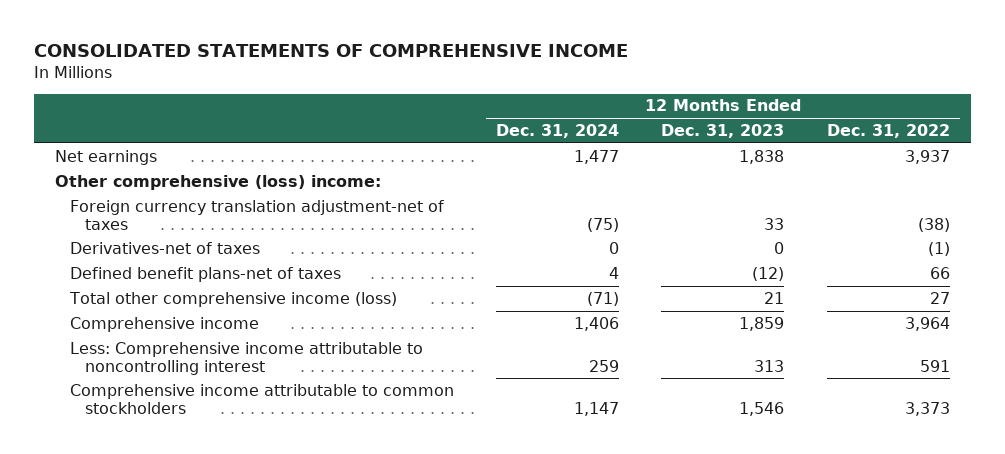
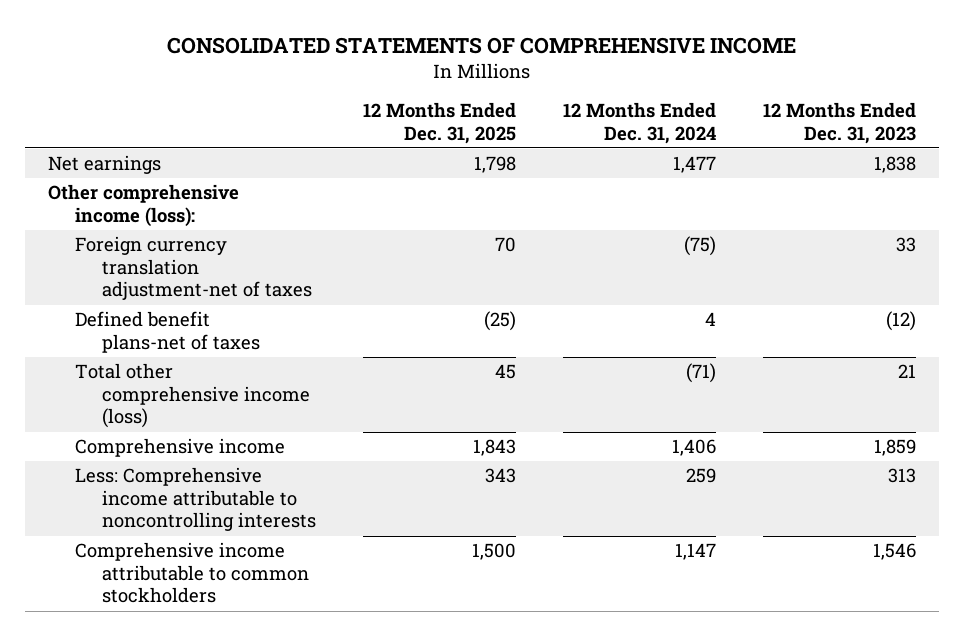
- | 12 Months Ended Dec. 31, 2024 | 12 Months Ended Dec. 31, 2023 | 12 Months Ended Dec. 31, 2022
+ | 12 Months Ended Dec. 31, 2025 | 12 Months Ended Dec. 31, 2024 | 12 Months Ended Dec. 31, 2023
- Other comprehensive (loss) income:
+ Other comprehensive income (loss):
- Derivatives-net of taxes | 0 | 0 | (1)
- Less: Comprehensive income attributable to noncontrolling interest | 259 | 313 | 591
+ Less: Comprehensive income attributable to noncontrolling interests | 343 | 259 | 313

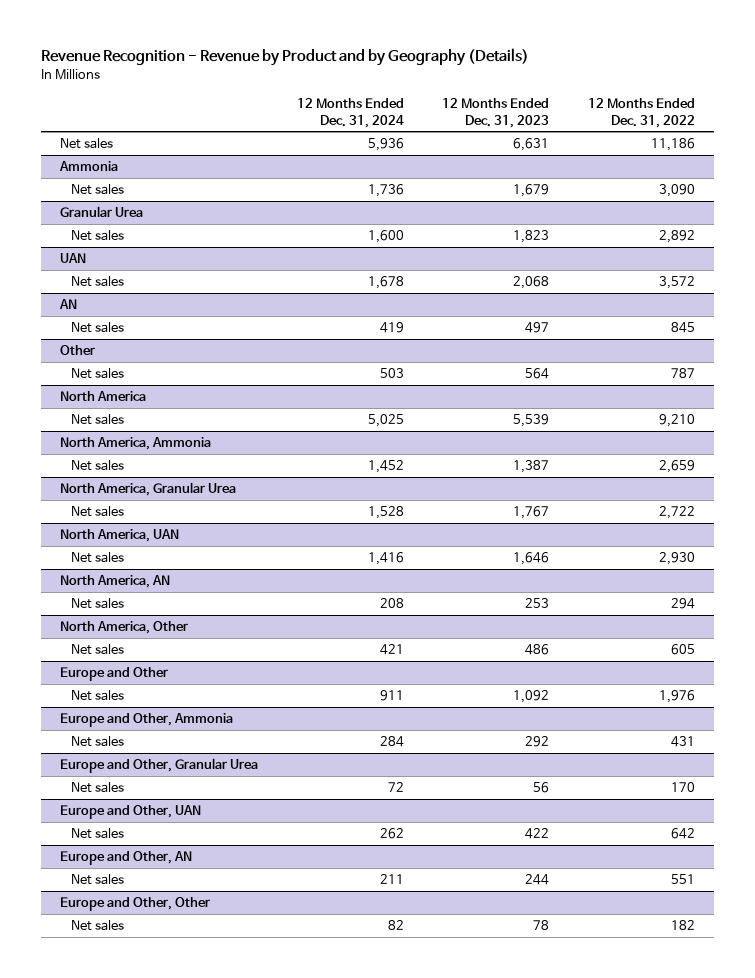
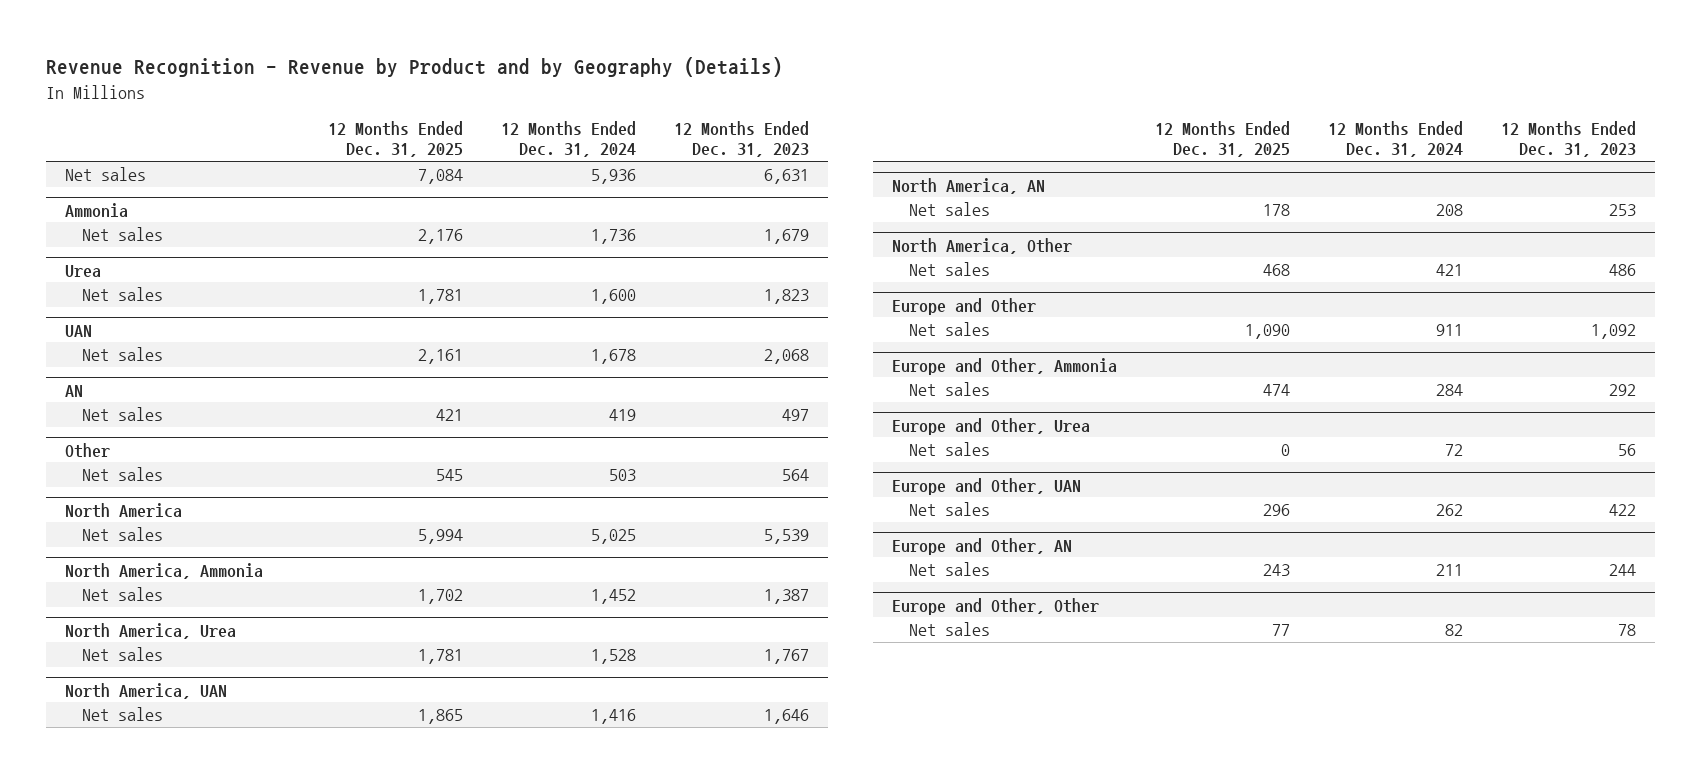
- | 12 Months Ended Dec. 31, 2024 | 12 Months Ended Dec. 31, 2023 | 12 Months Ended Dec. 31, 2022
+ | 12 Months Ended Dec. 31, 2025 | 12 Months Ended Dec. 31, 2024 | 12 Months Ended Dec. 31, 2023
- Granular Urea
+ Urea
- North America, Granular Urea
+ North America, Urea
- Europe and Other, Granular Urea
+ Europe and Other, Urea

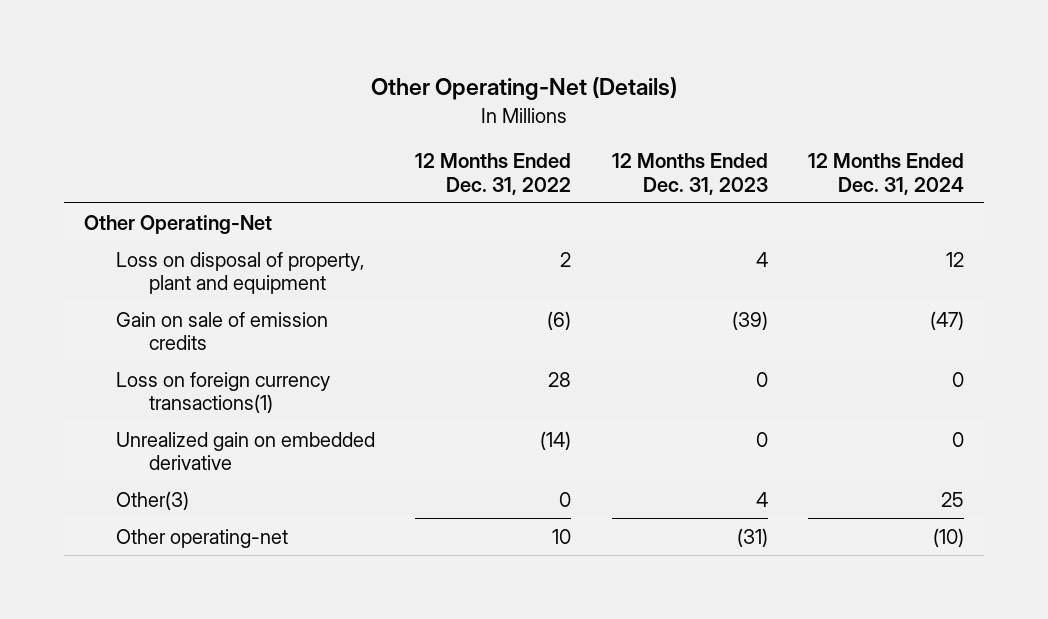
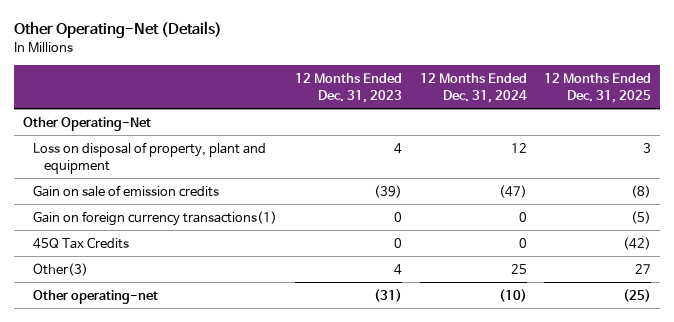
- | 12 Months Ended Dec. 31, 2022 | 12 Months Ended Dec. 31, 2023 | 12 Months Ended Dec. 31, 2024
+ | 12 Months Ended Dec. 31, 2023 | 12 Months Ended Dec. 31, 2024 | 12 Months Ended Dec. 31, 2025
- Loss on foreign currency transactions(1) | 28 | 0 | 0
- Unrealized gain on embedded derivative | (14) | 0 | 0
+ Gain on foreign currency transactions(1) | 0 | 0 | (5)
+ 45Q Tax Credits | 0 | 0 | (42)

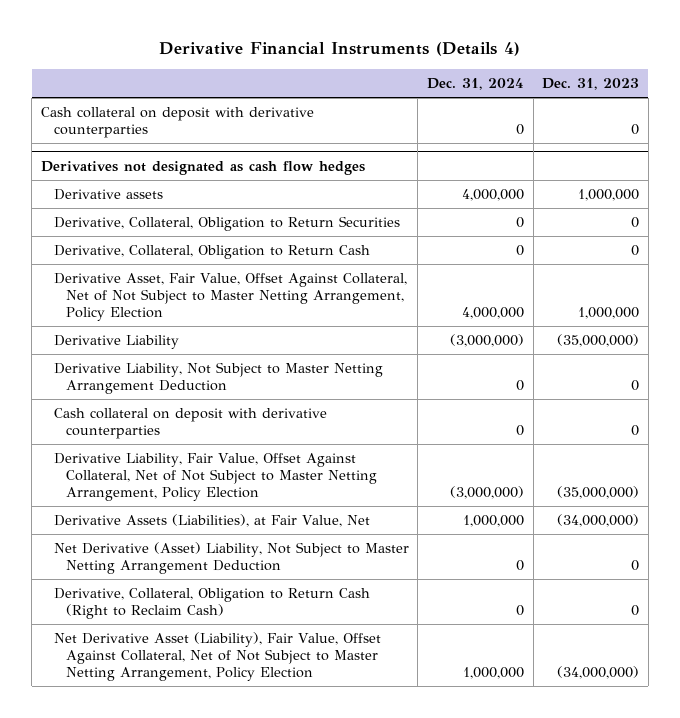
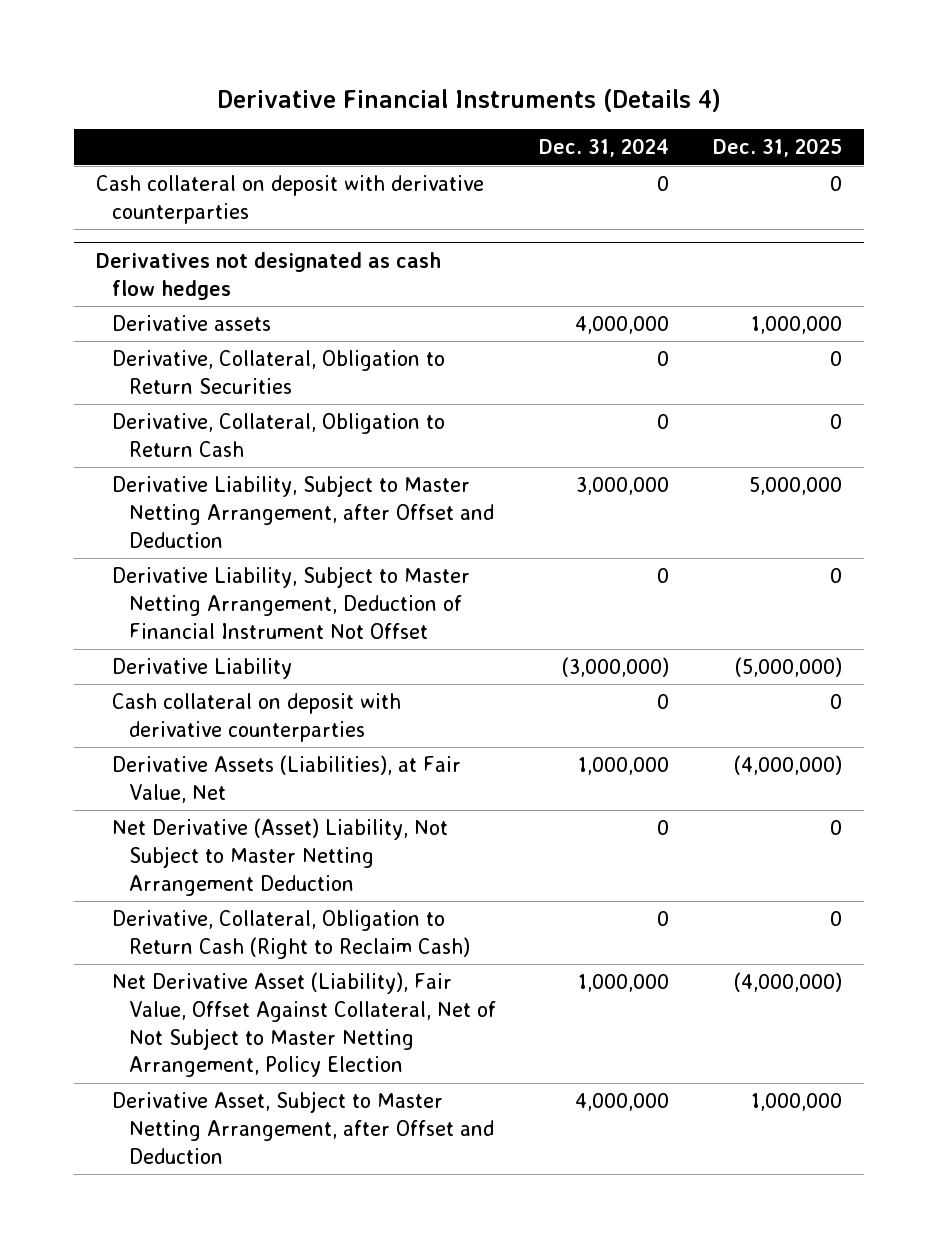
- | Dec. 31, 2024 | Dec. 31, 2023
+ | Dec. 31, 2024 | Dec. 31, 2025
@ Derivatives not designated as cash flow hedges
- Derivative Asset, Fair Value, Offset Against Collateral, Net of Not Subject to Master Netting Arrangement, Policy Election | 4,000,000 | 1,000,000
+ Derivative Liability, Subject to Master Netting Arrangement, after Offset and Deduction | 3,000,000 | 5,000,000
+ Derivative Liability, Subject to Master Netting Arrangement, Deduction of Financial Instrument Not Offset | 0 | 0
- Derivative Liability, Not Subject to Master Netting Arrangement Deduction | 0 | 0
- Derivative Liability, Fair Value, Offset Against Collateral, Net of Not Subject to Master Netting Arrangement, Policy Election | (3,000,000) | (35,000,000)
+ Derivative Asset, Subject to Master Netting Arrangement, after Offset and Deduction | 4,000,000 | 1,000,000

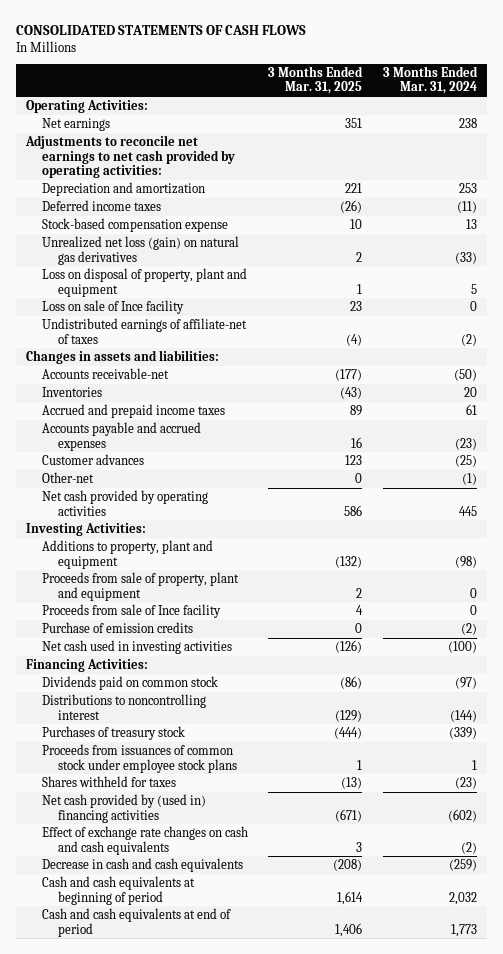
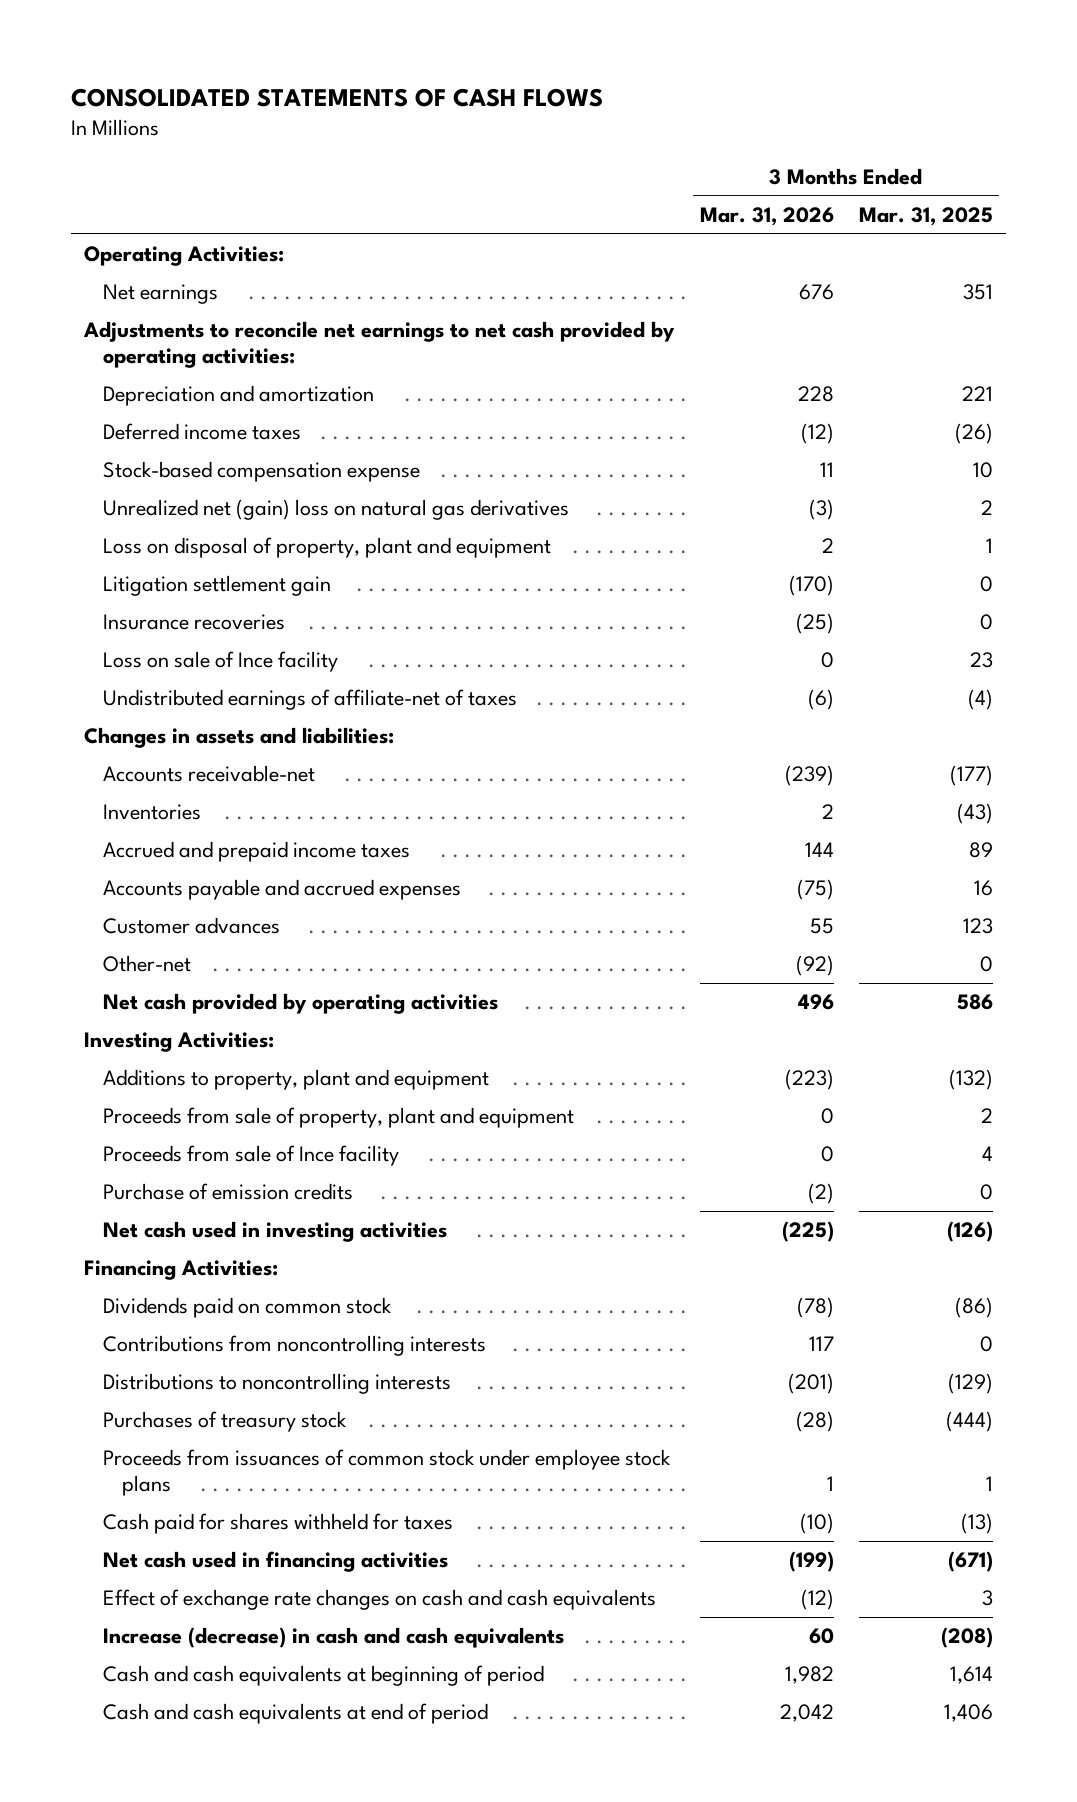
- | 3 Months Ended Mar. 31, 2025 | 3 Months Ended Mar. 31, 2024
+ | 3 Months Ended Mar. 31, 2026 | 3 Months Ended Mar. 31, 2025
- Unrealized net loss (gain) on natural gas derivatives | 2 | (33)
+ Unrealized net (gain) loss on natural gas derivatives | (3) | 2
+ Litigation settlement gain | (170) | 0
+ Insurance recoveries | (25) | 0
- Distributions to noncontrolling interest | (129) | (144)
+ Contributions from noncontrolling interests | 117 | 0
+ Distributions to noncontrolling interests | (201) | (129)
- Shares withheld for taxes | (13) | (23)
- Net cash provided by (used in) financing activities | (671) | (602)
+ Cash paid for shares withheld for taxes | (10) | (13)
+ Net cash used in financing activities | (199) | (671)
- Decrease in cash and cash equivalents | (208) | (259)
+ Increase (decrease) in cash and cash equivalents | 60 | (208)

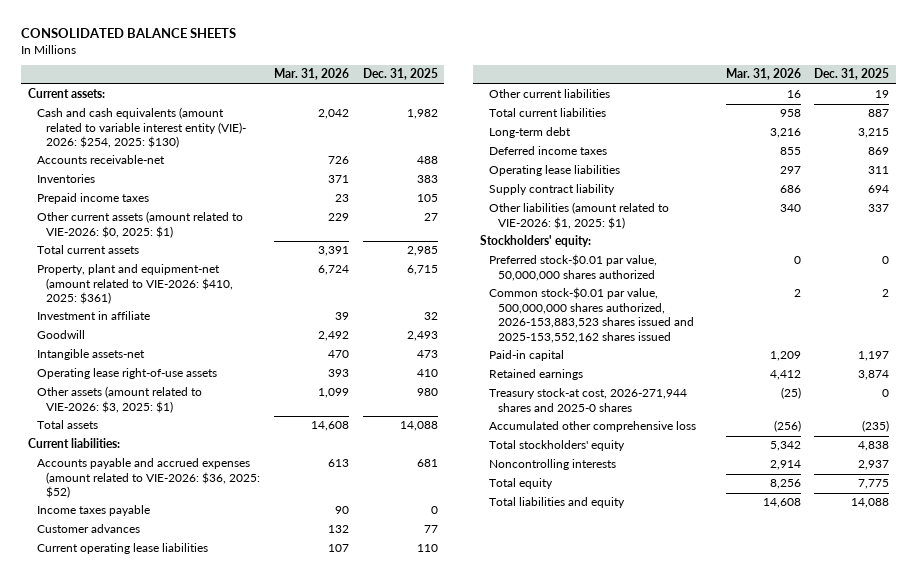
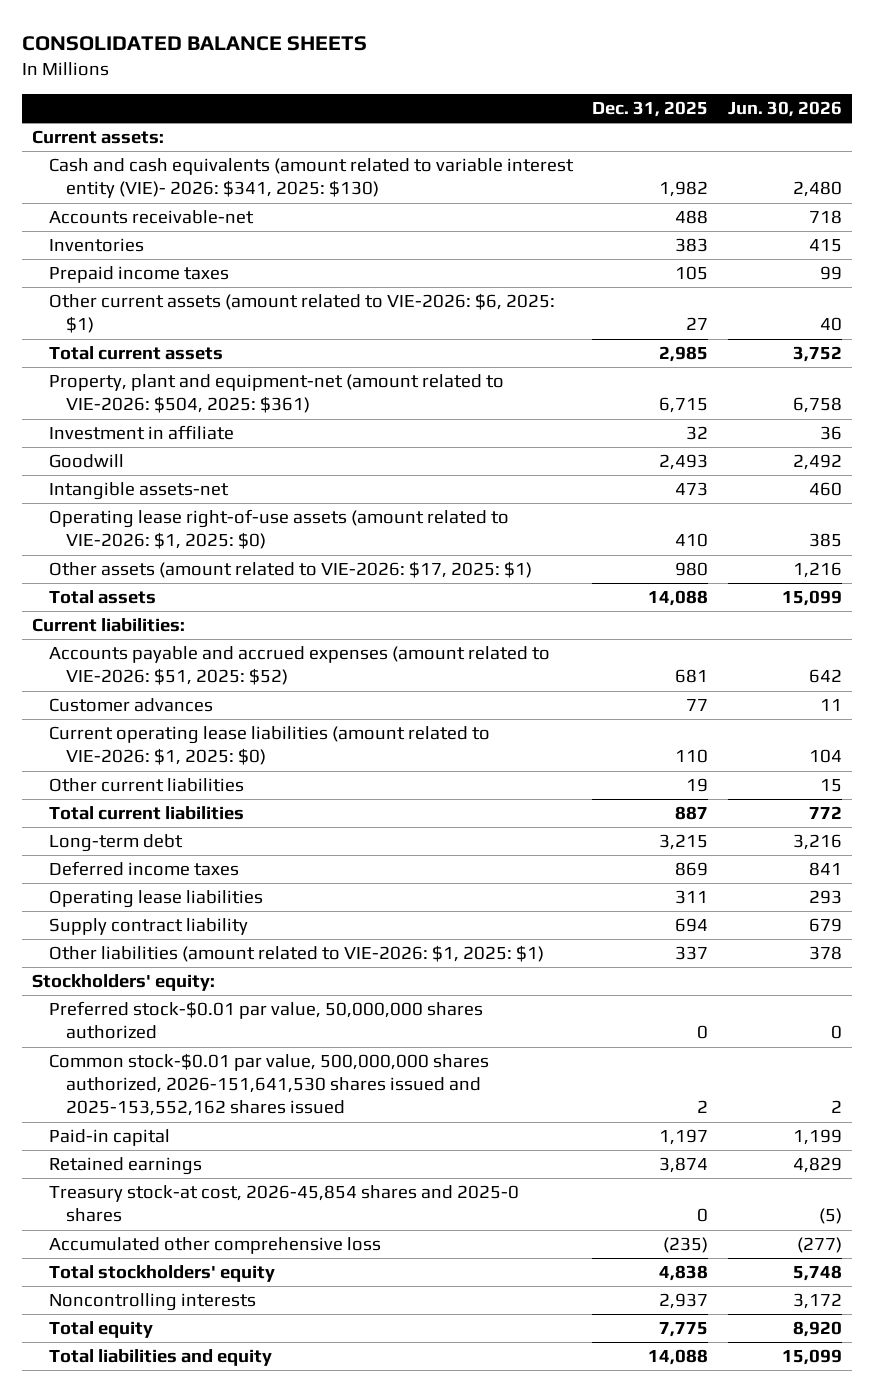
- | Mar. 31, 2026 | Dec. 31, 2025
+ | Dec. 31, 2025 | Jun. 30, 2026
- Cash and cash equivalents (amount related to variable interest entity (VIE)- 2026: $254, 2025: $130) | 2,042 | 1,982
+ Cash and cash equivalents (amount related to variable interest entity (VIE)- 2026: $341, 2025: $130) | 1,982 | 2,480
- Other current assets (amount related to VIE-2026: $0, 2025: $1) | 229 | 27
+ Other current assets (amount related to VIE-2026: $6, 2025: $1) | 27 | 40
- Property, plant and equipment-net (amount related to VIE-2026: $410, 2025: $361) | 6,724 | 6,715
+ Property, plant and equipment-net (amount related to VIE-2026: $504, 2025: $361) | 6,715 | 6,758
- Operating lease right-of-use assets | 393 | 410
- Other assets (amount related to VIE-2026: $3, 2025: $1) | 1,099 | 980
+ Operating lease right-of-use assets (amount related to VIE-2026: $1, 2025: $0) | 410 | 385
+ Other assets (amount related to VIE-2026: $17, 2025: $1) | 980 | 1,216
- Accounts payable and accrued expenses (amount related to VIE-2026: $36, 2025: $52) | 613 | 681
- Income taxes payable | 90 | 0
+ Accounts payable and accrued expenses (amount related to VIE-2026: $51, 2025: $52) | 681 | 642
- Current operating lease liabilities | 107 | 110
+ Current operating lease liabilities (amount related to VIE-2026: $1, 2025: $0) | 110 | 104
- Common stock-$0.01 par value, 500,000,000 shares authorized, 2026-153,883,523 shares issued and 2025-153,552,162 shares issued | 2 | 2
+ Common stock-$0.01 par value, 500,000,000 shares authorized, 2026-151,641,530 shares issued and 2025-153,552,162 shares issued | 2 | 2
- Treasury stock-at cost, 2026-271,944 shares and 2025-0 shares | (25) | 0
+ Treasury stock-at cost, 2026-45,854 shares and 2025-0 shares | 0 | (5)

